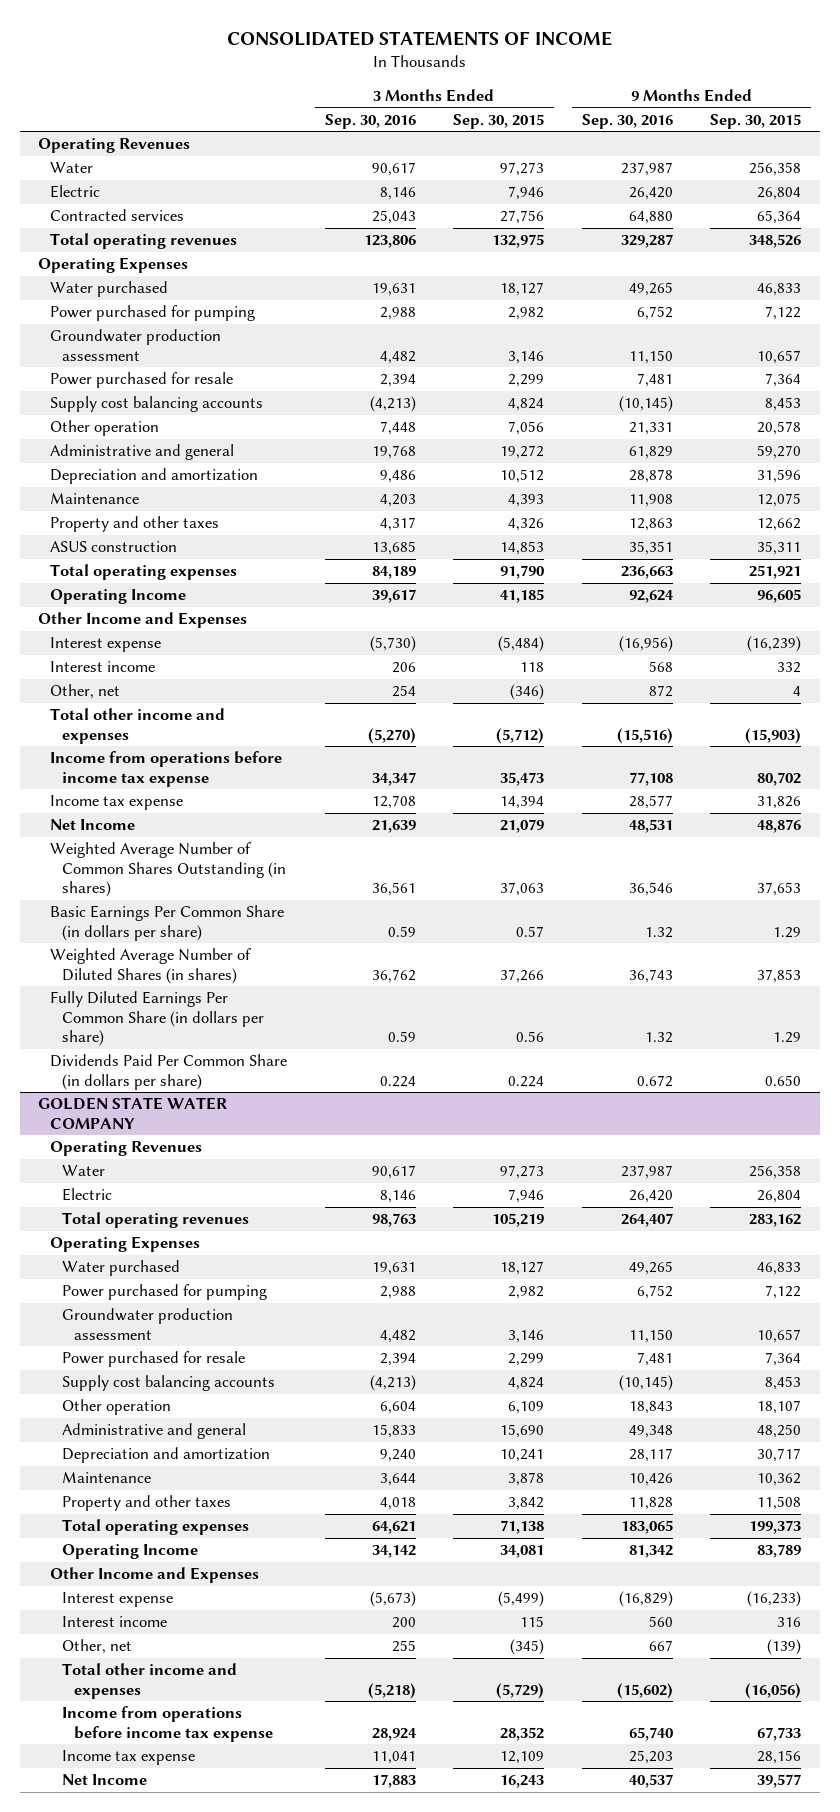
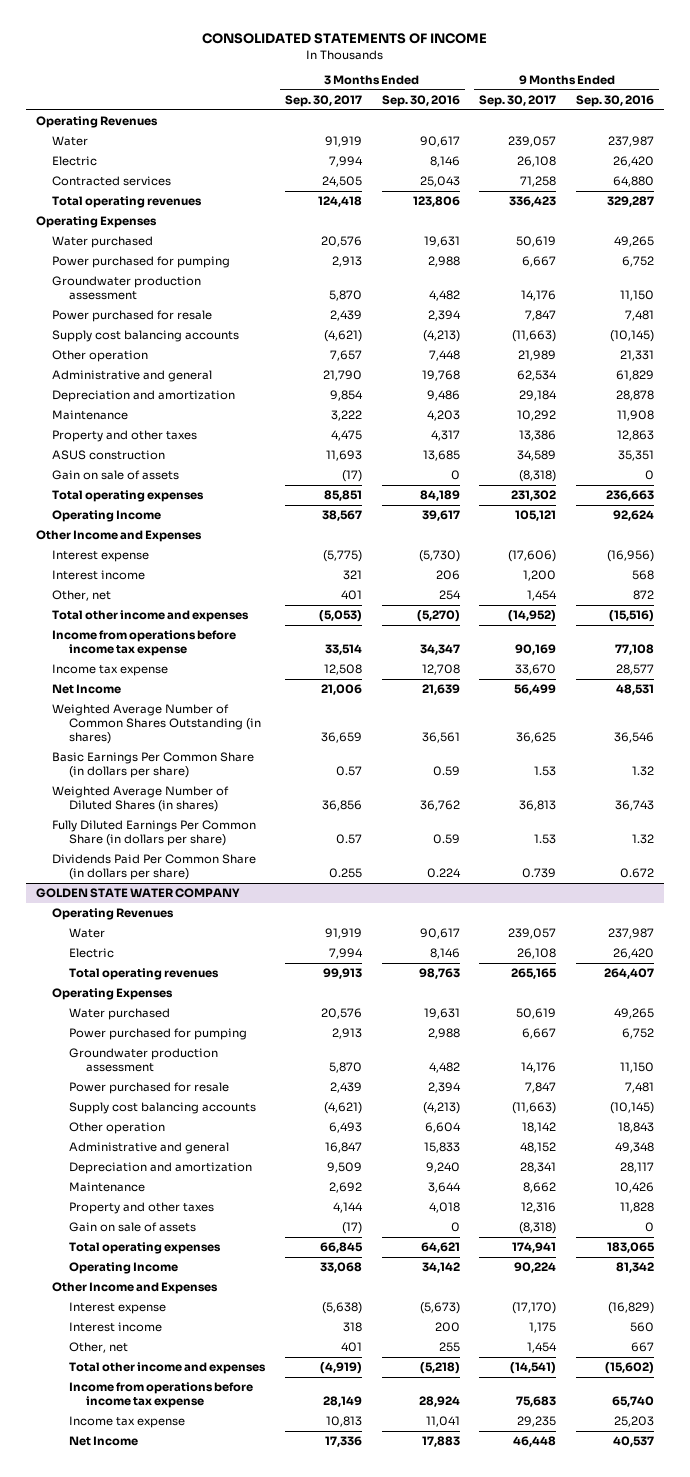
- | 3 Months Ended Sep. 30, 2016 | 3 Months Ended Sep. 30, 2015 | 9 Months Ended Sep. 30, 2016 | 9 Months Ended Sep. 30, 2015
+ | 3 Months Ended Sep. 30, 2017 | 3 Months Ended Sep. 30, 2016 | 9 Months Ended Sep. 30, 2017 | 9 Months Ended Sep. 30, 2016
+ Gain on sale of assets | (17) | 0 | (8,318) | 0
@ GOLDEN STATE WATER COMPANY
+ Gain on sale of assets | (17) | 0 | (8,318) | 0

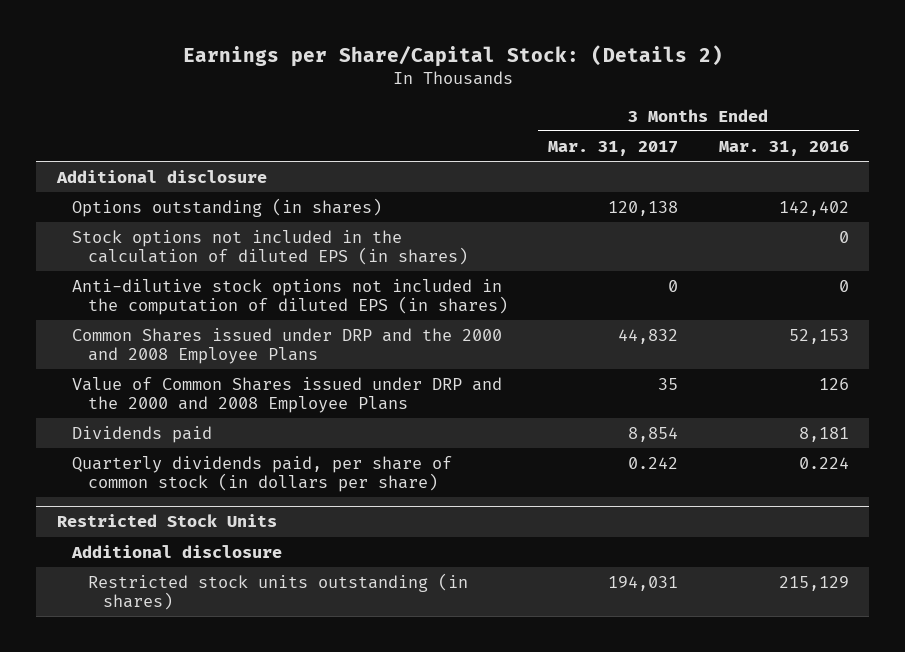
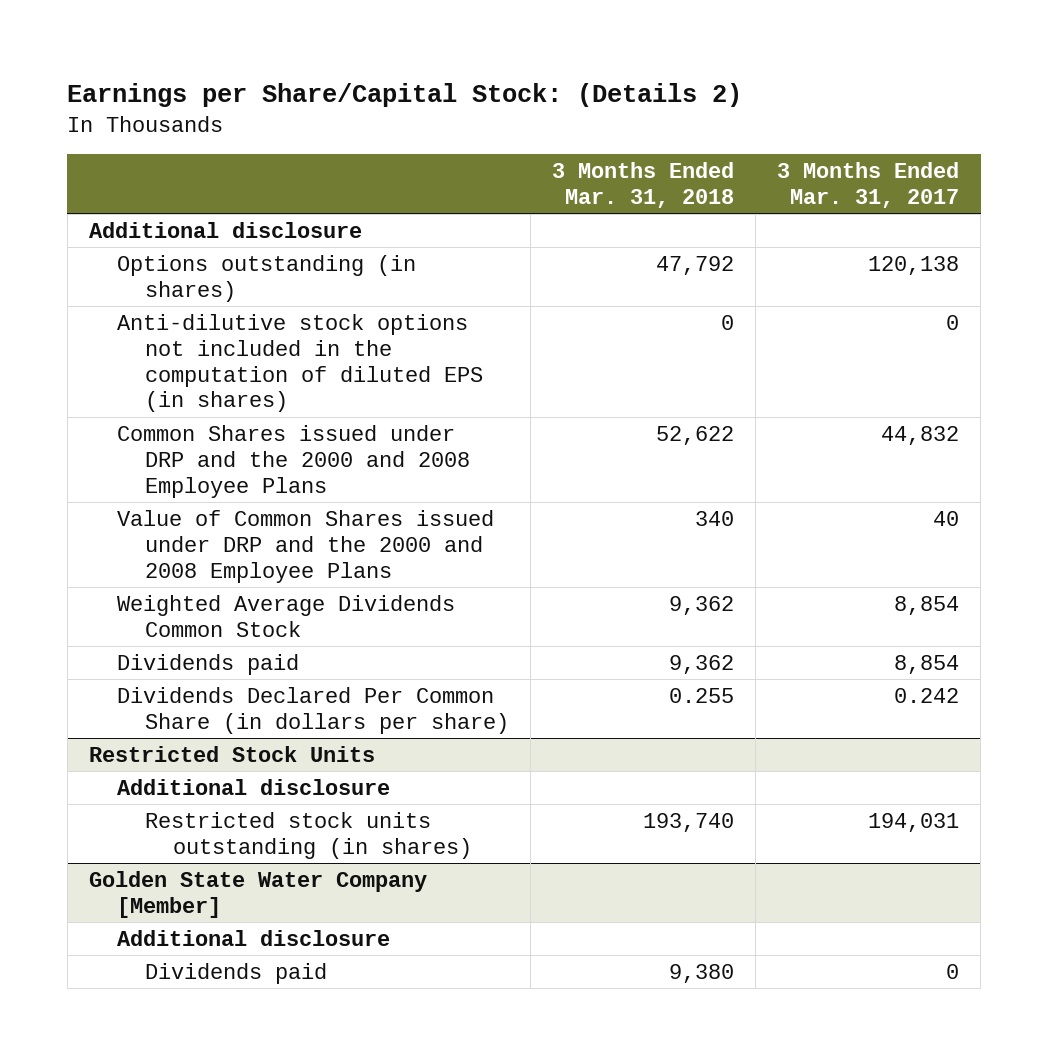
- | 3 Months Ended Mar. 31, 2017 | 3 Months Ended Mar. 31, 2016
+ | 3 Months Ended Mar. 31, 2018 | 3 Months Ended Mar. 31, 2017
- Stock options not included in the calculation of diluted EPS (in shares) | | 0
- Value of Common Shares issued under DRP and the 2000 and 2008 Employee Plans | 35 | 126
+ Value of Common Shares issued under DRP and the 2000 and 2008 Employee Plans | 340 | 40
+ Weighted Average Dividends Common Stock | 9,362 | 8,854
- Quarterly dividends paid, per share of common stock (in dollars per share) | 0.242 | 0.224
+ Dividends Declared Per Common Share (in dollars per share) | 0.255 | 0.242
+ Golden State Water Company [Member]
+ Additional disclosure
+ Dividends paid | 9,380 | 0

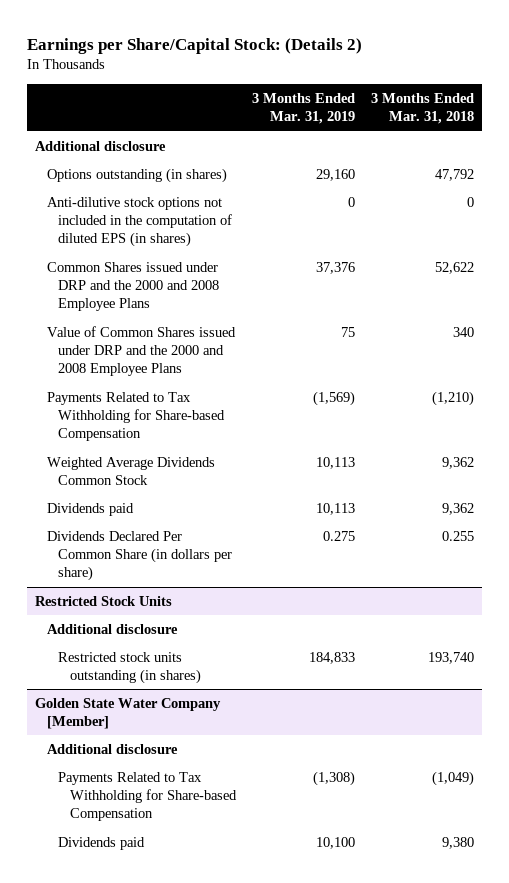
- | 3 Months Ended Mar. 31, 2018 | 3 Months Ended Mar. 31, 2017
+ | 3 Months Ended Mar. 31, 2019 | 3 Months Ended Mar. 31, 2018
+ Payments Related to Tax Withholding for Share-based Compensation | (1,569) | (1,210)
@ Golden State Water Company [Member]
+ Payments Related to Tax Withholding for Share-based Compensation | (1,308) | (1,049)

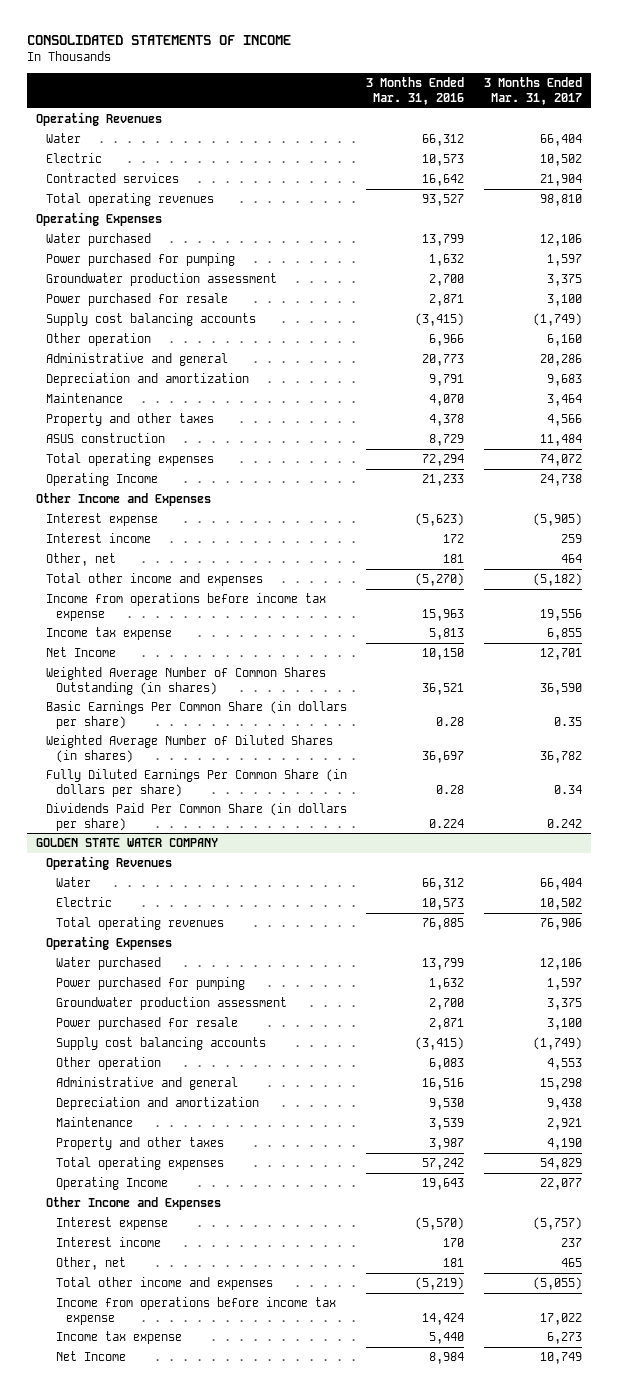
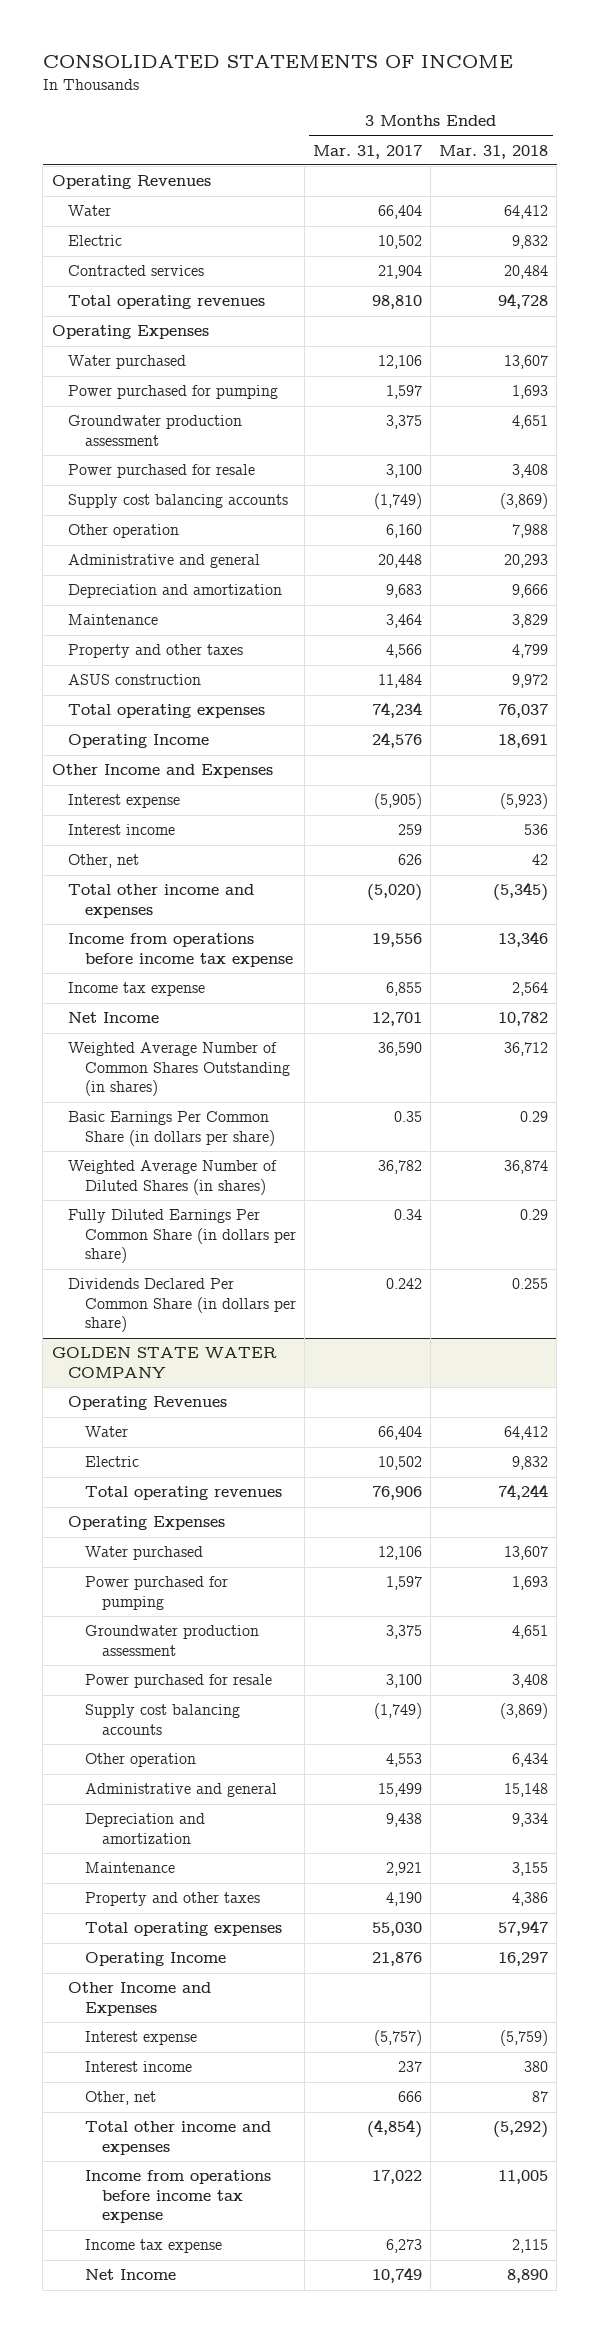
- | 3 Months Ended Mar. 31, 2016 | 3 Months Ended Mar. 31, 2017
+ | 3 Months Ended Mar. 31, 2017 | 3 Months Ended Mar. 31, 2018
- Administrative and general | 20,773 | 20,286
+ Administrative and general | 20,448 | 20,293
- Total operating expenses | 72,294 | 74,072
- Operating Income | 21,233 | 24,738
+ Total operating expenses | 74,234 | 76,037
+ Operating Income | 24,576 | 18,691
- Other, net | 181 | 464
- Total other income and expenses | (5,270) | (5,182)
+ Other, net | 626 | 42
+ Total other income and expenses | (5,020) | (5,345)
- Dividends Paid Per Common Share (in dollars per share) | 0.224 | 0.242
+ Dividends Declared Per Common Share (in dollars per share) | 0.242 | 0.255
@ GOLDEN STATE WATER COMPANY
- Administrative and general | 16,516 | 15,298
+ Administrative and general | 15,499 | 15,148
- Total operating expenses | 57,242 | 54,829
- Operating Income | 19,643 | 22,077
+ Total operating expenses | 55,030 | 57,947
+ Operating Income | 21,876 | 16,297
- Other, net | 181 | 465
- Total other income and expenses | (5,219) | (5,055)
+ Other, net | 666 | 87
+ Total other income and expenses | (4,854) | (5,292)

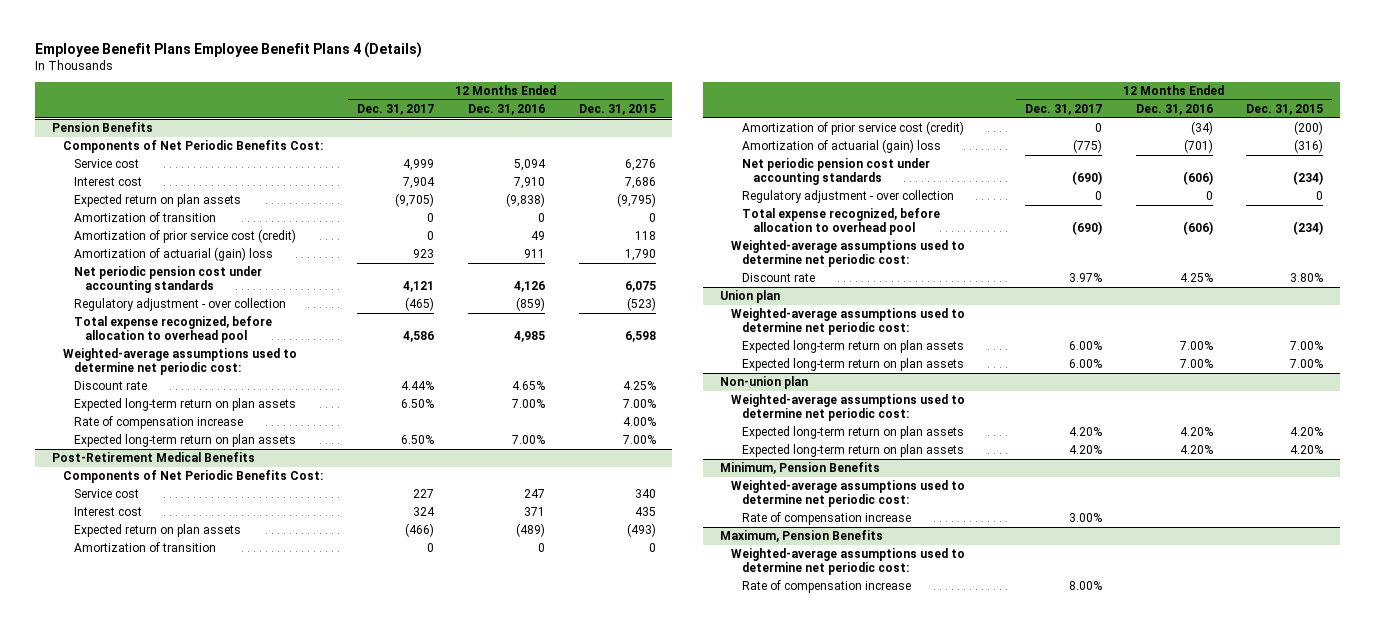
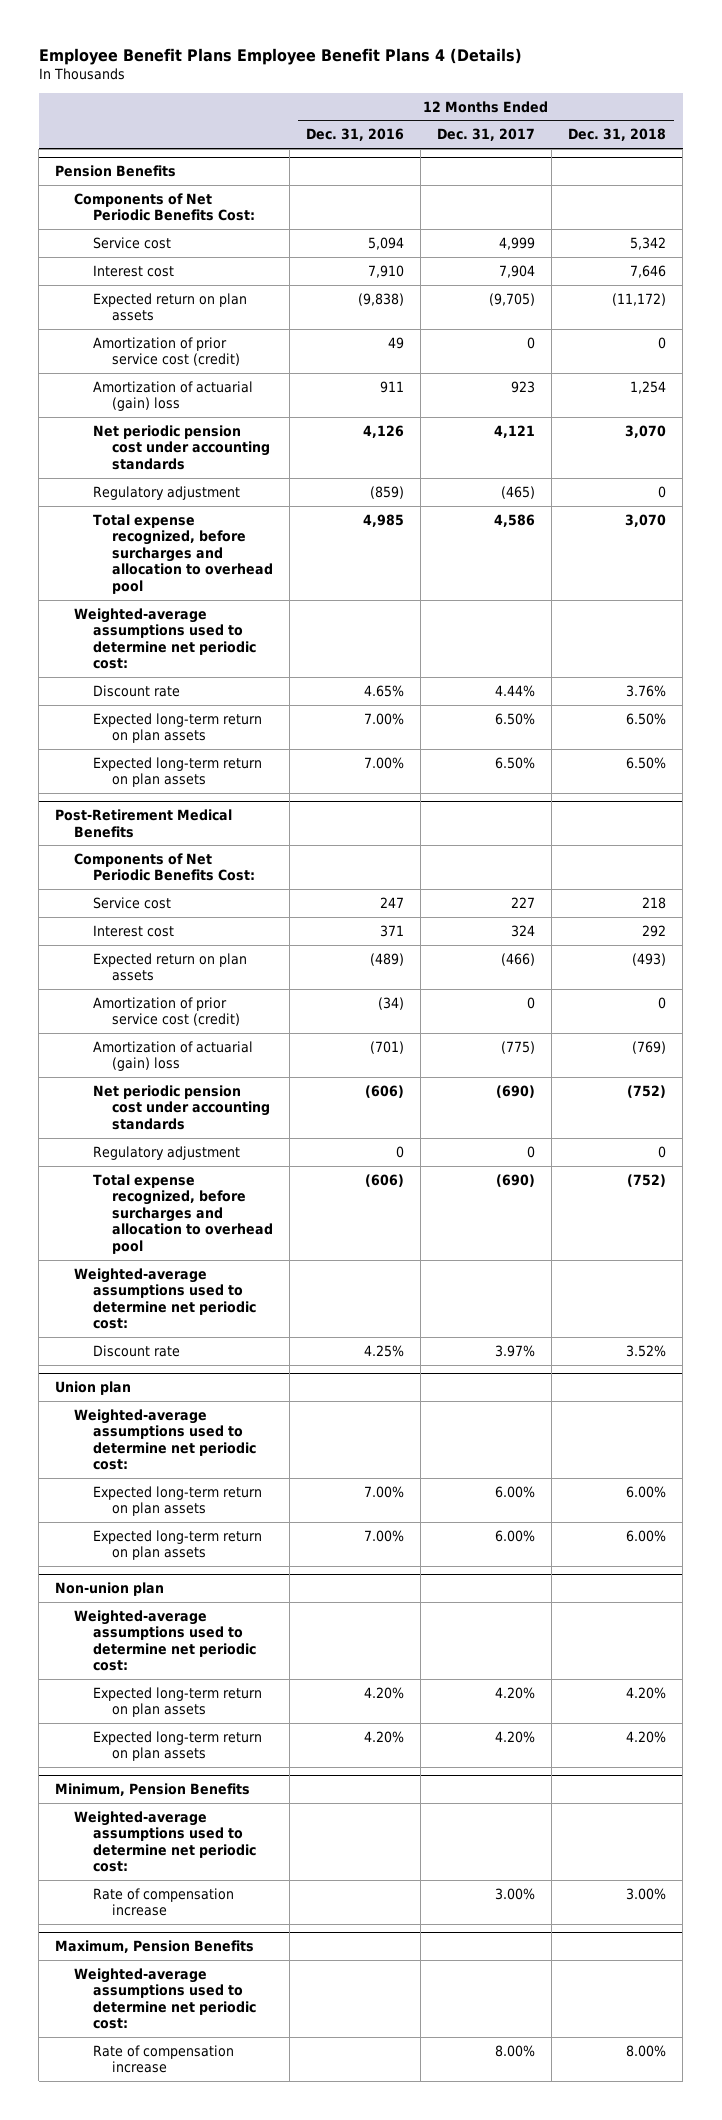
- | 12 Months Ended Dec. 31, 2017 | 12 Months Ended Dec. 31, 2016 | 12 Months Ended Dec. 31, 2015
+ | 12 Months Ended Dec. 31, 2016 | 12 Months Ended Dec. 31, 2017 | 12 Months Ended Dec. 31, 2018
@ Pension Benefits
- Amortization of transition | 0 | 0 | 0
- Regulatory adjustment - over collection | (465) | (859) | (523)
- Total expense recognized, before allocation to overhead pool | 4,586 | 4,985 | 6,598
+ Regulatory adjustment | (859) | (465) | 0
+ Total expense recognized, before surcharges and allocation to overhead pool | 4,985 | 4,586 | 3,070
- Rate of compensation increase | | | 4.00%
@ Post-Retirement Medical Benefits
- Amortization of transition | 0 | 0 | 0
- Regulatory adjustment - over collection | 0 | 0 | 0
- Total expense recognized, before allocation to overhead pool | (690) | (606) | (234)
+ Regulatory adjustment | 0 | 0 | 0
+ Total expense recognized, before surcharges and allocation to overhead pool | (606) | (690) | (752)

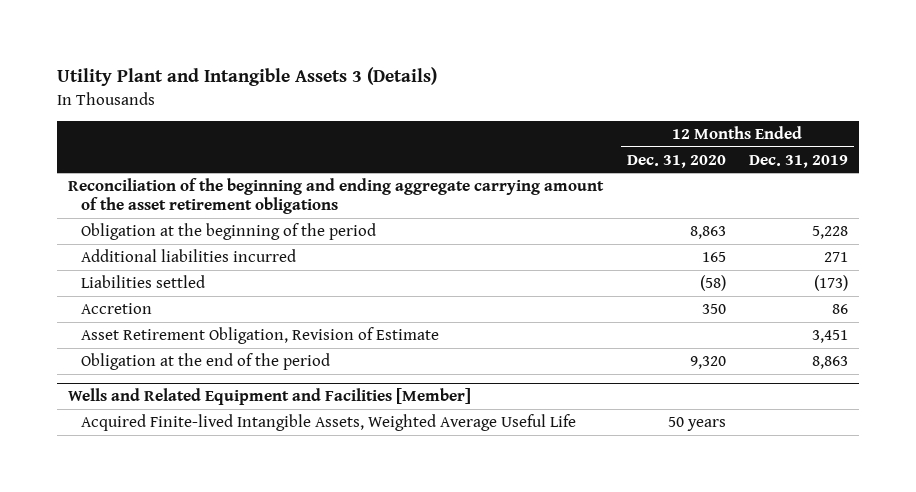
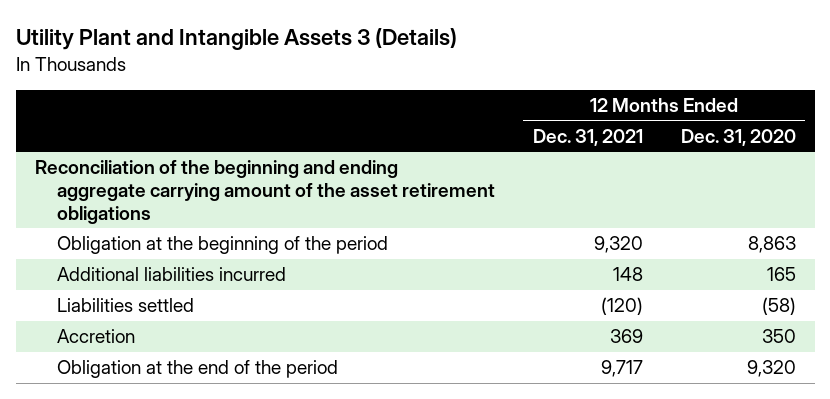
- | 12 Months Ended Dec. 31, 2020 | 12 Months Ended Dec. 31, 2019
+ | 12 Months Ended Dec. 31, 2021 | 12 Months Ended Dec. 31, 2020
- Asset Retirement Obligation, Revision of Estimate | | 3,451
- Wells and Related Equipment and Facilities [Member]
- Acquired Finite-lived Intangible Assets, Weighted Average Useful Life | 50 years |

